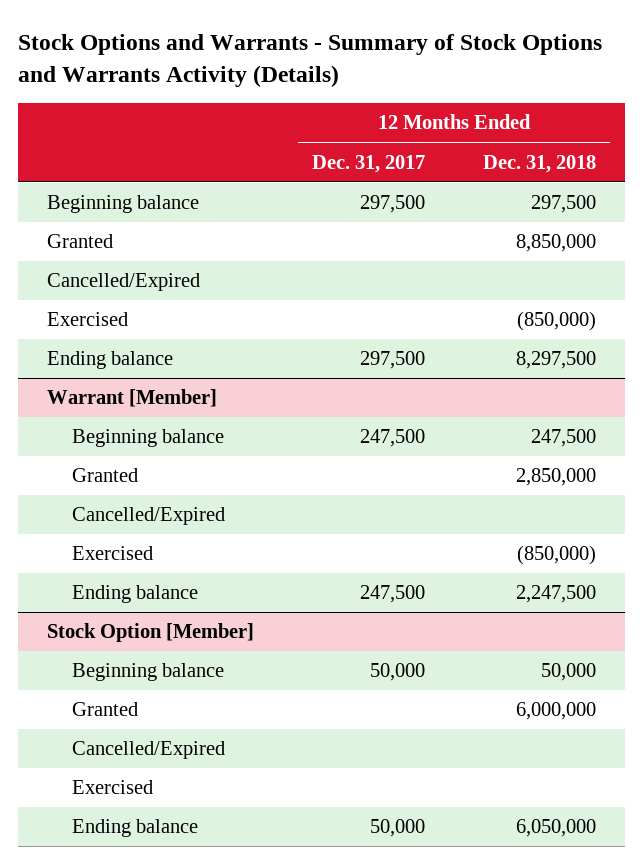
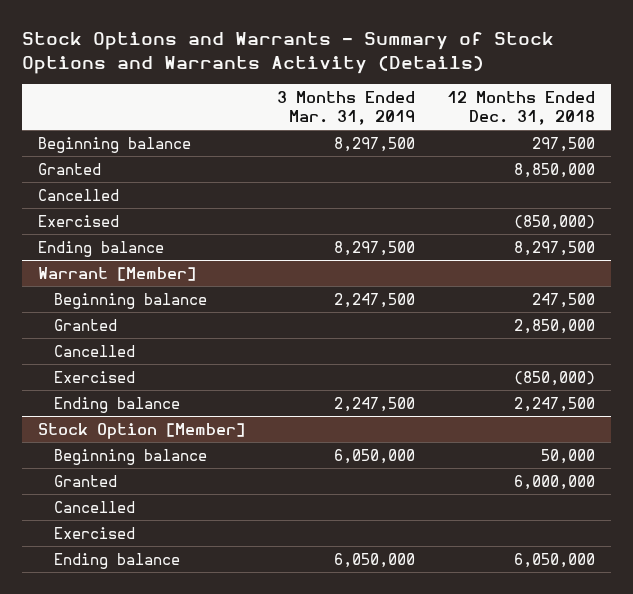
- | 12 Months Ended Dec. 31, 2017 | 12 Months Ended Dec. 31, 2018
+ | 3 Months Ended Mar. 31, 2019 | 12 Months Ended Dec. 31, 2018
- Cancelled/Expired
+ Cancelled
@ Warrant [Member]
- Cancelled/Expired
+ Cancelled
@ Stock Option [Member]
- Cancelled/Expired
+ Cancelled

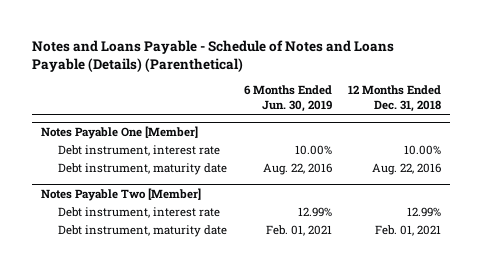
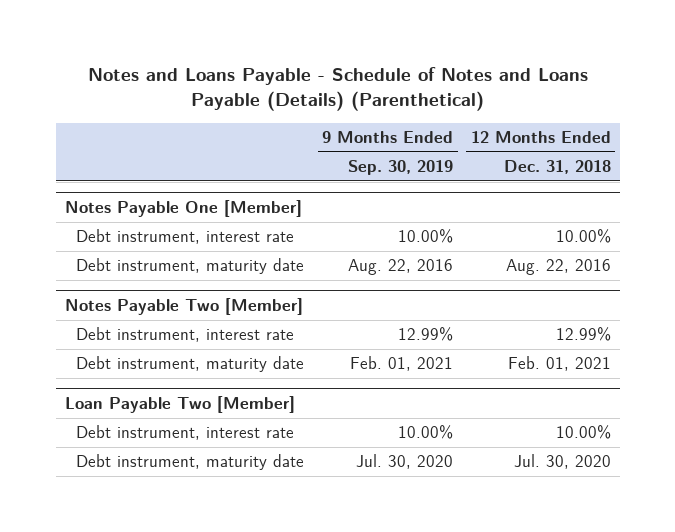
- | 6 Months Ended Jun. 30, 2019 | 12 Months Ended Dec. 31, 2018
+ | 9 Months Ended Sep. 30, 2019 | 12 Months Ended Dec. 31, 2018
+ Loan Payable Two [Member]
+ Debt instrument, interest rate | 10.00% | 10.00%
+ Debt instrument, maturity date | Jul. 30, 2020 | Jul. 30, 2020

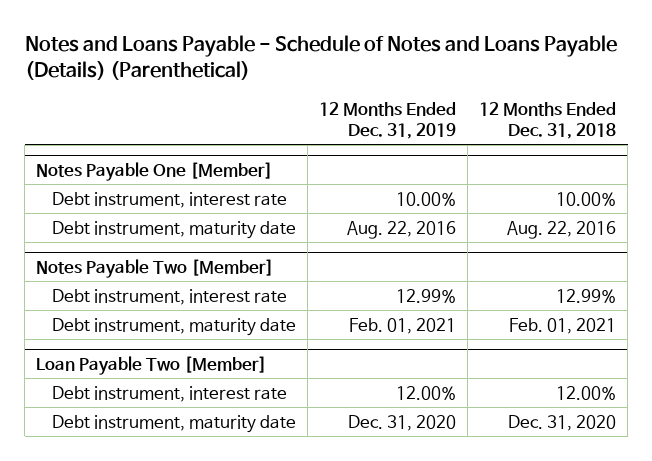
- | 9 Months Ended Sep. 30, 2019 | 12 Months Ended Dec. 31, 2018
+ | 12 Months Ended Dec. 31, 2019 | 12 Months Ended Dec. 31, 2018
@ Loan Payable Two [Member]
- Debt instrument, interest rate | 10.00% | 10.00%
- Debt instrument, maturity date | Jul. 30, 2020 | Jul. 30, 2020
+ Debt instrument, interest rate | 12.00% | 12.00%
+ Debt instrument, maturity date | Dec. 31, 2020 | Dec. 31, 2020

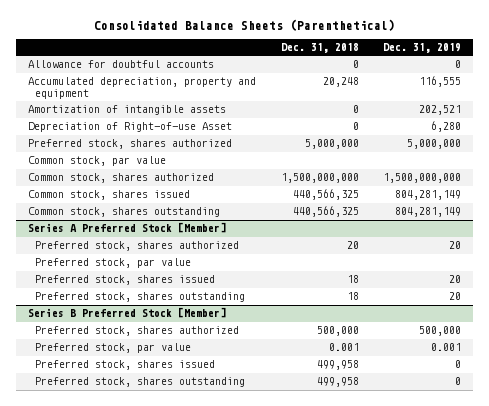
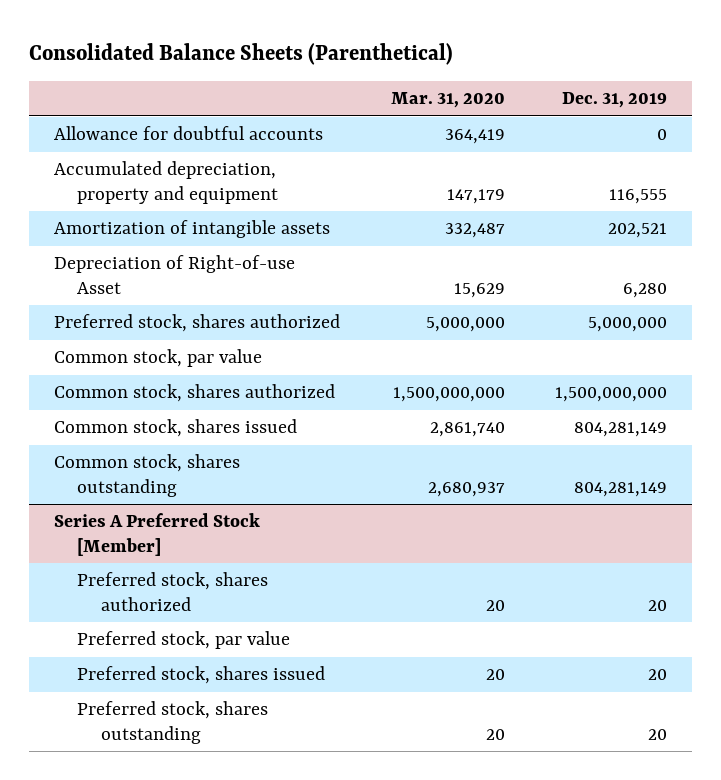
- | Dec. 31, 2018 | Dec. 31, 2019
+ | Mar. 31, 2020 | Dec. 31, 2019
- Series B Preferred Stock [Member]
- Preferred stock, shares authorized | 500,000 | 500,000
- Preferred stock, par value | 0.001 | 0.001
- Preferred stock, shares issued | 499,958 | 0
- Preferred stock, shares outstanding | 499,958 | 0

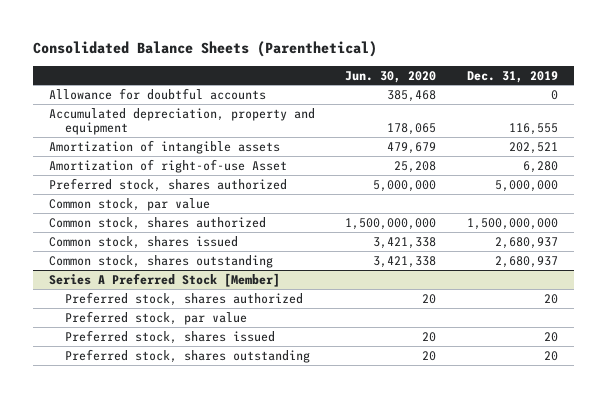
- | Mar. 31, 2020 | Dec. 31, 2019
+ | Jun. 30, 2020 | Dec. 31, 2019
- Depreciation of Right-of-use Asset | 15,629 | 6,280
+ Amortization of right-of-use Asset | 25,208 | 6,280
- Common stock, shares issued | 2,861,740 | 804,281,149
- Common stock, shares outstanding | 2,680,937 | 804,281,149
+ Common stock, shares issued | 3,421,338 | 2,680,937
+ Common stock, shares outstanding | 3,421,338 | 2,680,937

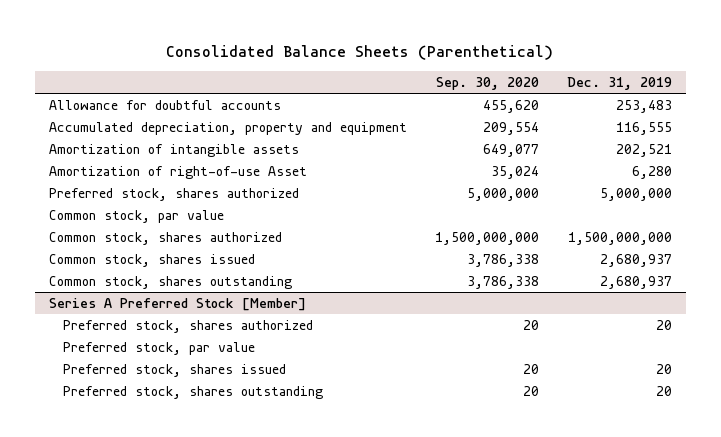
- | Jun. 30, 2020 | Dec. 31, 2019
+ | Sep. 30, 2020 | Dec. 31, 2019
- Allowance for doubtful accounts | 385,468 | 0
+ Allowance for doubtful accounts | 455,620 | 253,483

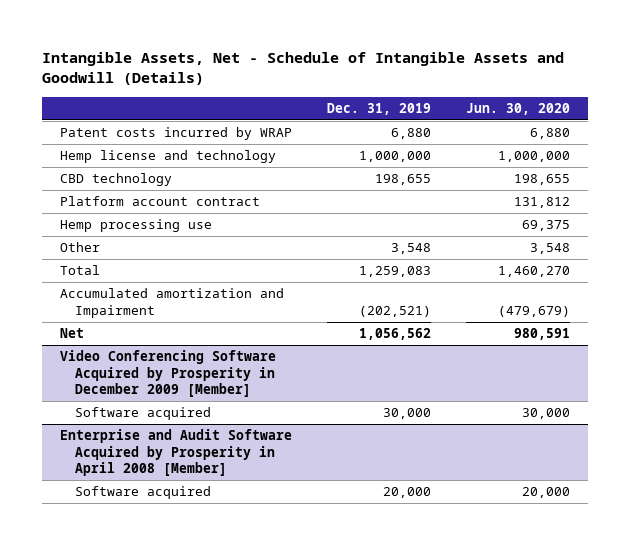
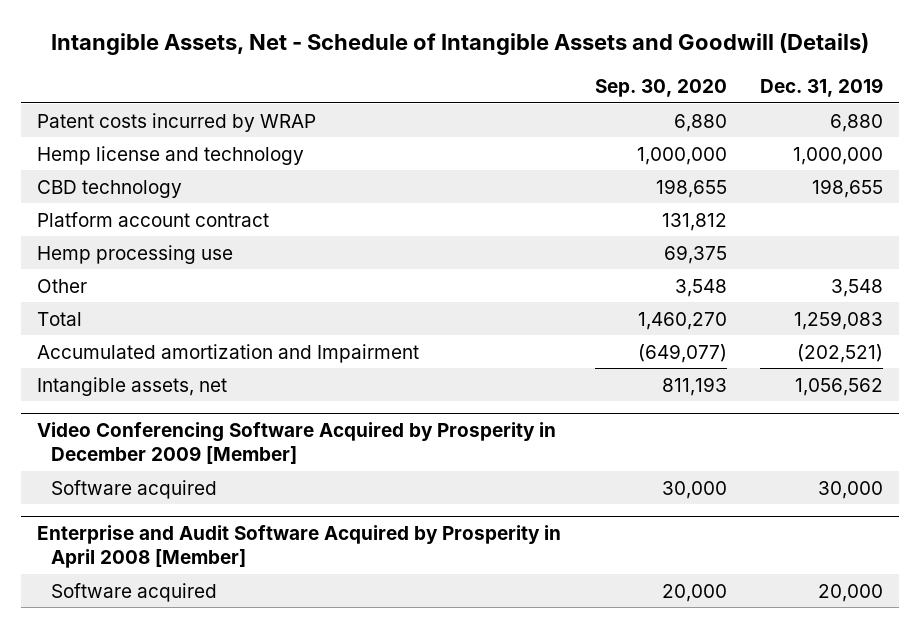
- | Dec. 31, 2019 | Jun. 30, 2020
+ | Sep. 30, 2020 | Dec. 31, 2019
- Net | 1,056,562 | 980,591
+ Intangible assets, net | 811,193 | 1,056,562

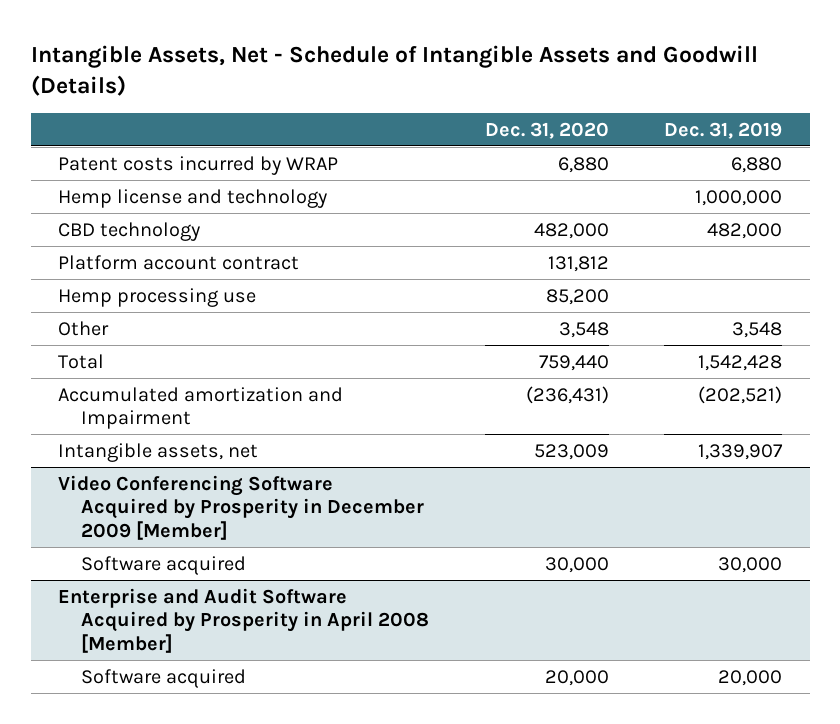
- | Sep. 30, 2020 | Dec. 31, 2019
+ | Dec. 31, 2020 | Dec. 31, 2019
- CBD technology | 198,655 | 198,655
+ CBD technology | 482,000 | 482,000
- Total | 1,460,270 | 1,259,083
+ Total | 759,440 | 1,542,428
- Intangible assets, net | 811,193 | 1,056,562
+ Intangible assets, net | 523,009 | 1,339,907

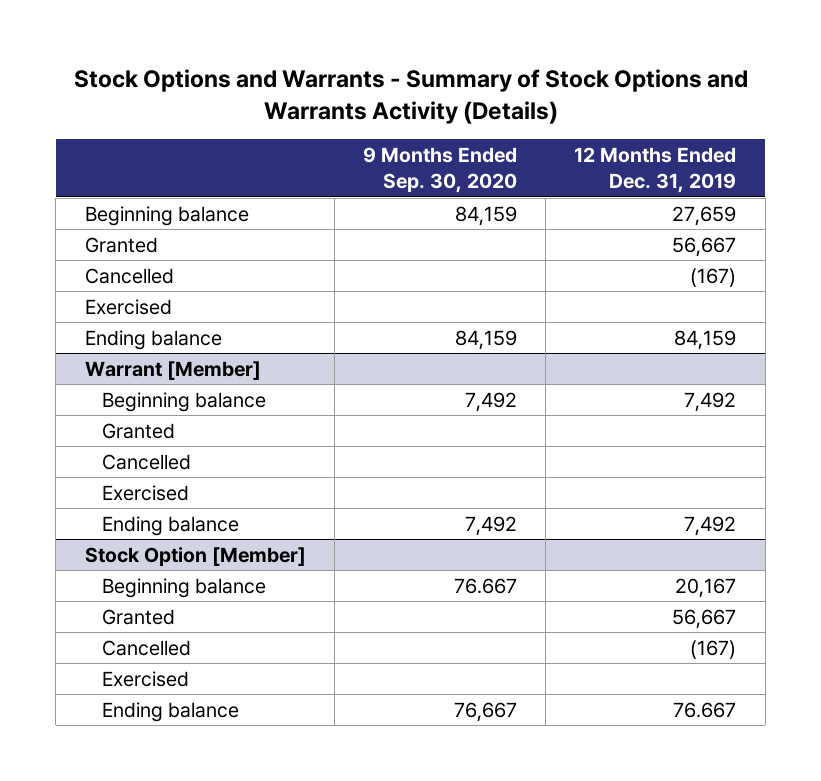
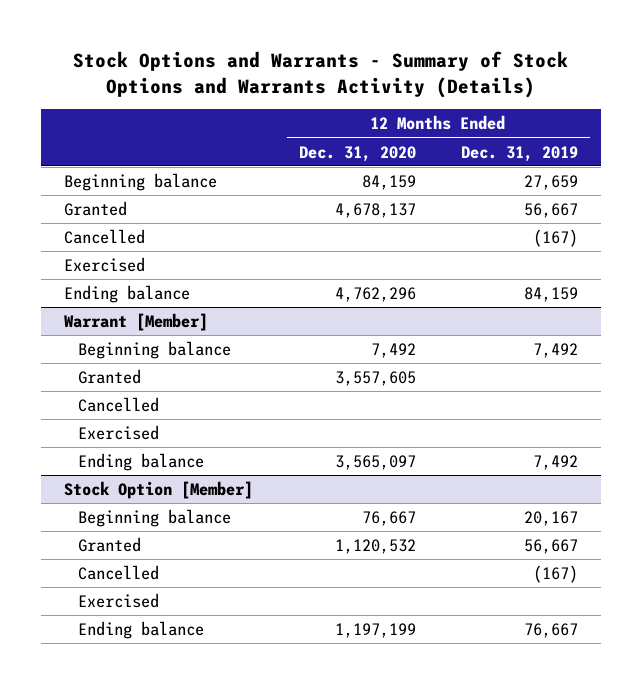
- | 9 Months Ended Sep. 30, 2020 | 12 Months Ended Dec. 31, 2019
+ | 12 Months Ended Dec. 31, 2020 | 12 Months Ended Dec. 31, 2019
@ Stock Option [Member]
- Ending balance | 76,667 | 76.667
+ Ending balance | 1,197,199 | 76,667

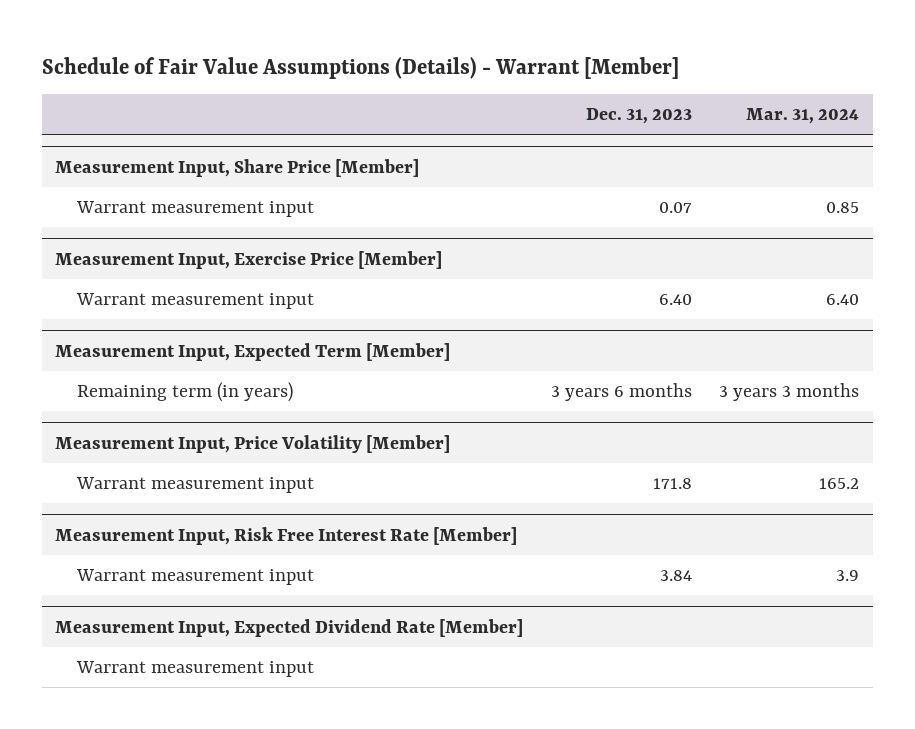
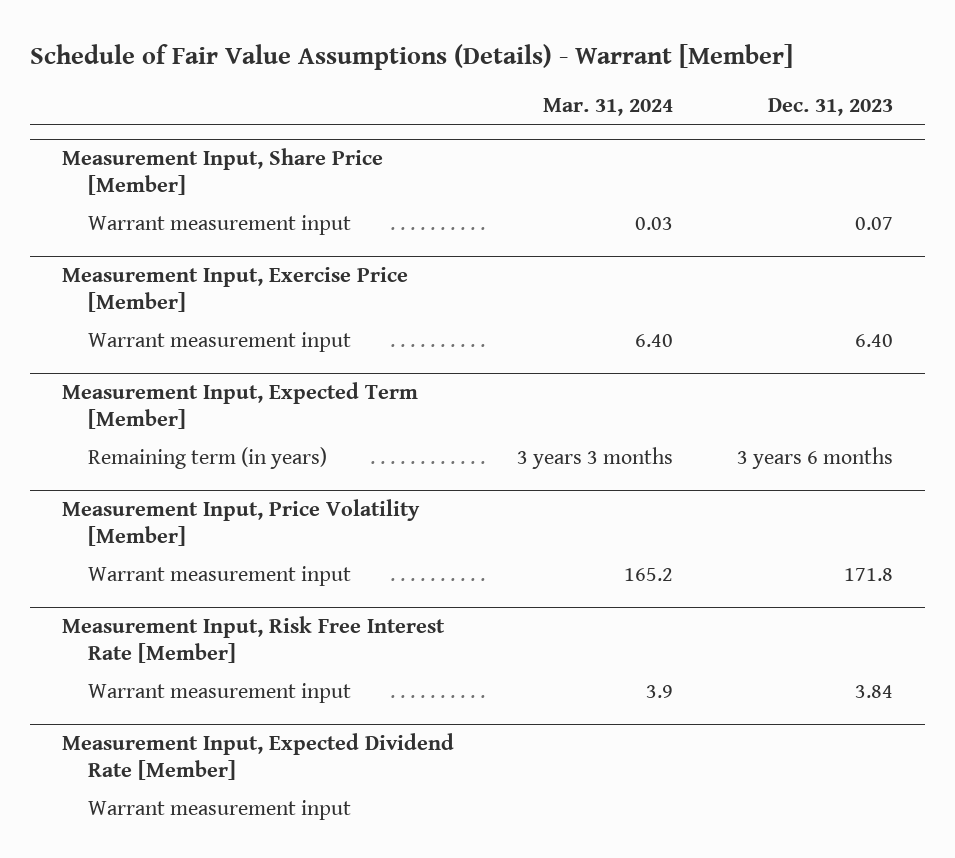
- | Dec. 31, 2023 | Mar. 31, 2024
+ | Mar. 31, 2024 | Dec. 31, 2023
@ Measurement Input, Share Price [Member]
- Warrant measurement input | 0.07 | 0.85
+ Warrant measurement input | 0.03 | 0.07

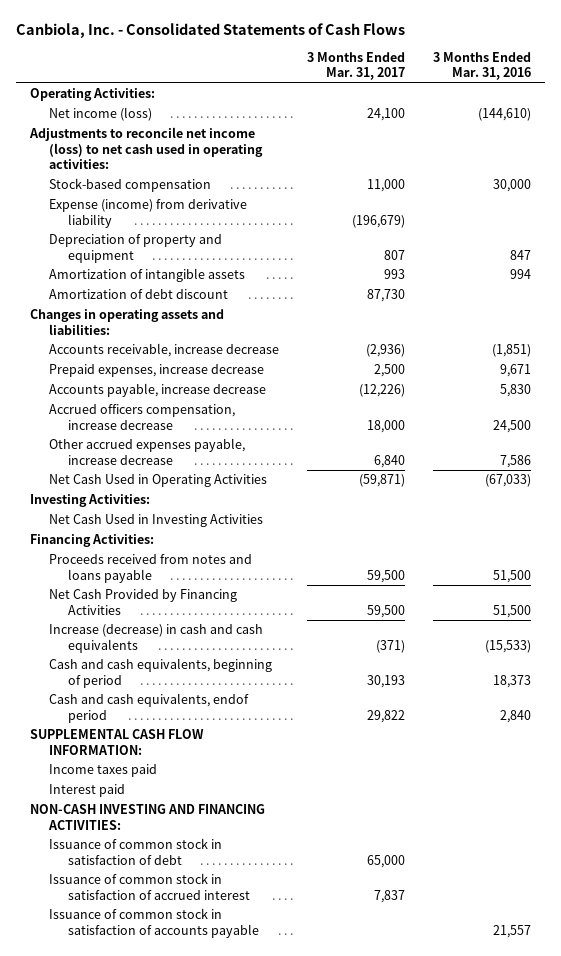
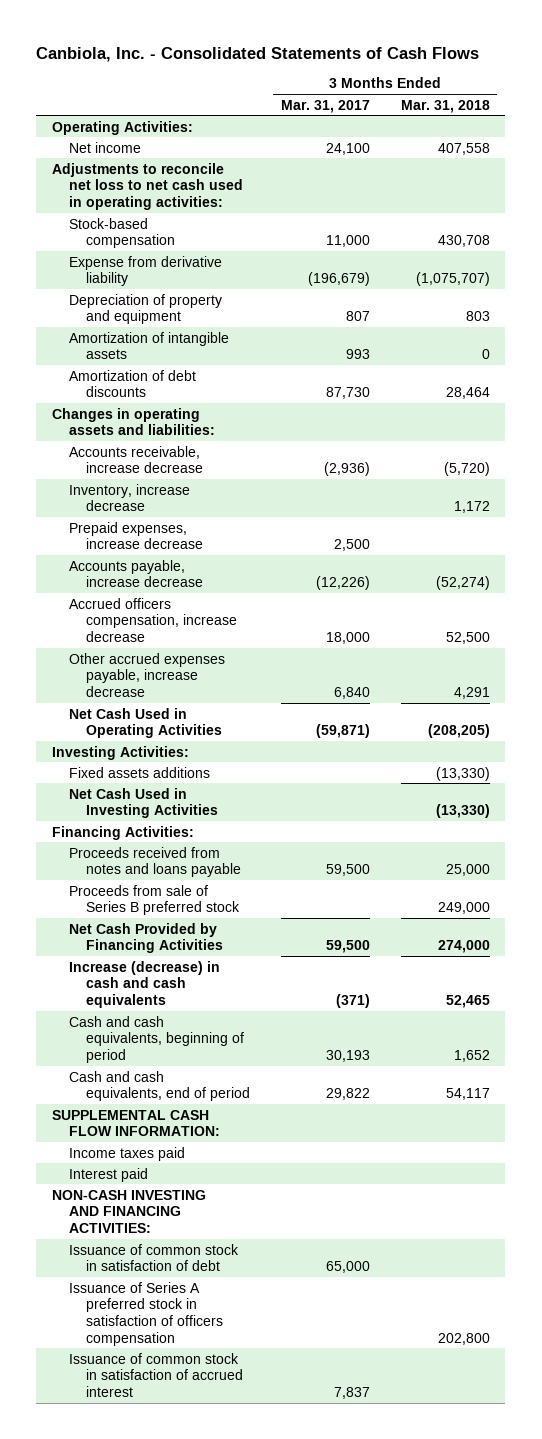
- | 3 Months Ended Mar. 31, 2017 | 3 Months Ended Mar. 31, 2016
+ | 3 Months Ended Mar. 31, 2017 | 3 Months Ended Mar. 31, 2018
- Net income (loss) | 24,100 | (144,610)
- Adjustments to reconcile net income (loss) to net cash used in operating activities:
+ Net income | 24,100 | 407,558
+ Adjustments to reconcile net loss to net cash used in operating activities:
- Expense (income) from derivative liability | (196,679) |
+ Expense from derivative liability | (196,679) | (1,075,707)
- Amortization of debt discount | 87,730 |
+ Amortization of debt discounts | 87,730 | 28,464
+ Inventory, increase decrease | | 1,172
+ Fixed assets additions | | (13,330)
+ Proceeds from sale of Series B preferred stock | | 249,000
- Cash and cash equivalents, endof period | 29,822 | 2,840
+ Cash and cash equivalents, end of period | 29,822 | 54,117
+ Issuance of Series A preferred stock in satisfaction of officers compensation | | 202,800
- Issuance of common stock in satisfaction of accounts payable | | 21,557

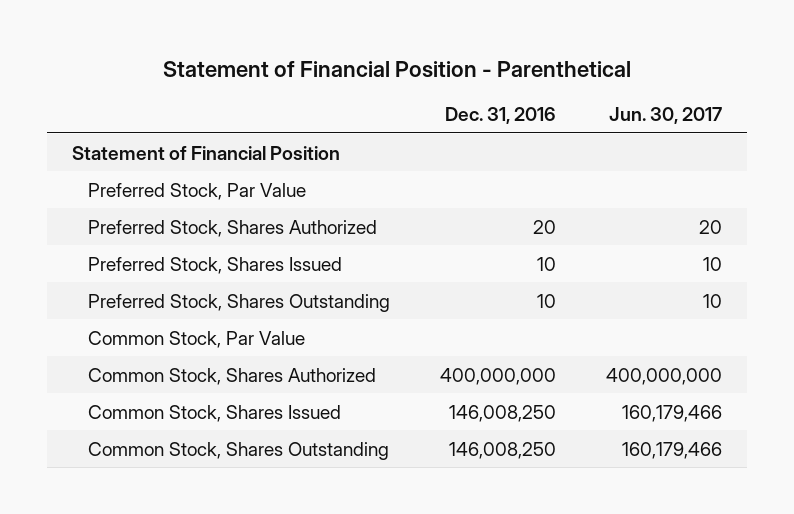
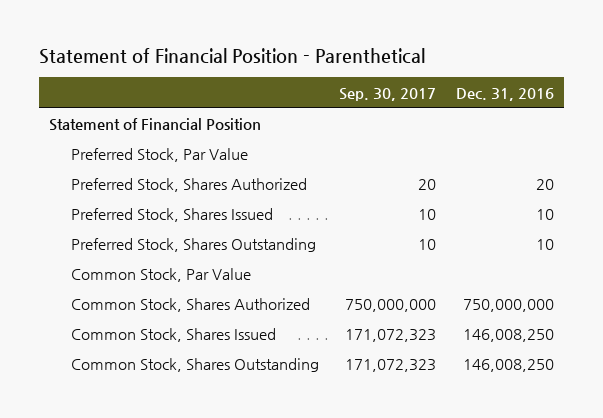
- | Dec. 31, 2016 | Jun. 30, 2017
+ | Sep. 30, 2017 | Dec. 31, 2016
- Common Stock, Shares Authorized | 400,000,000 | 400,000,000
+ Common Stock, Shares Authorized | 750,000,000 | 750,000,000

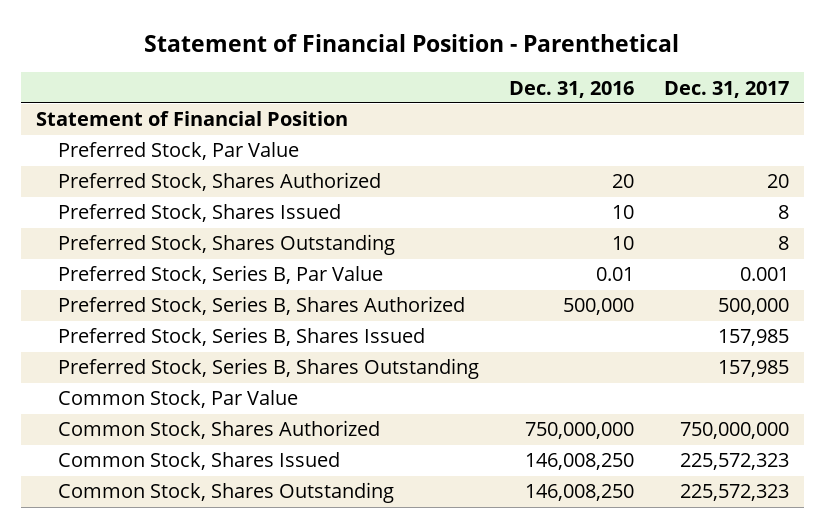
- | Sep. 30, 2017 | Dec. 31, 2016
+ | Dec. 31, 2016 | Dec. 31, 2017
+ Preferred Stock, Series B, Par Value | 0.01 | 0.001
+ Preferred Stock, Series B, Shares Authorized | 500,000 | 500,000
+ Preferred Stock, Series B, Shares Issued | | 157,985
+ Preferred Stock, Series B, Shares Outstanding | | 157,985

